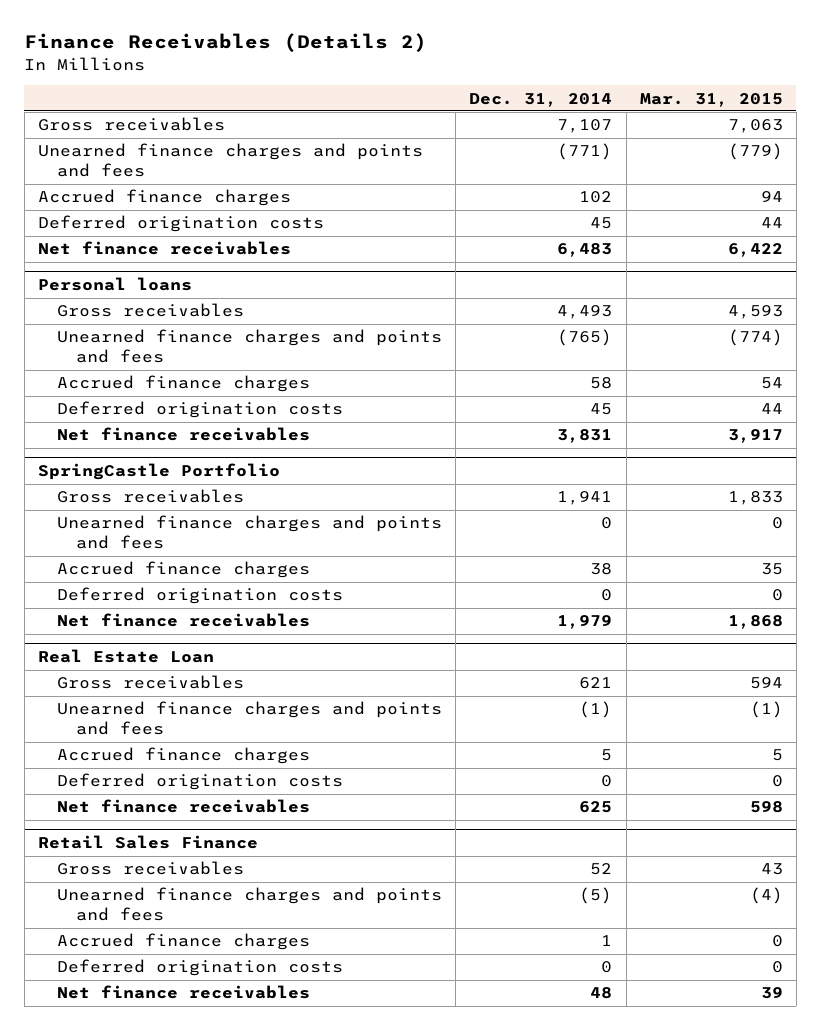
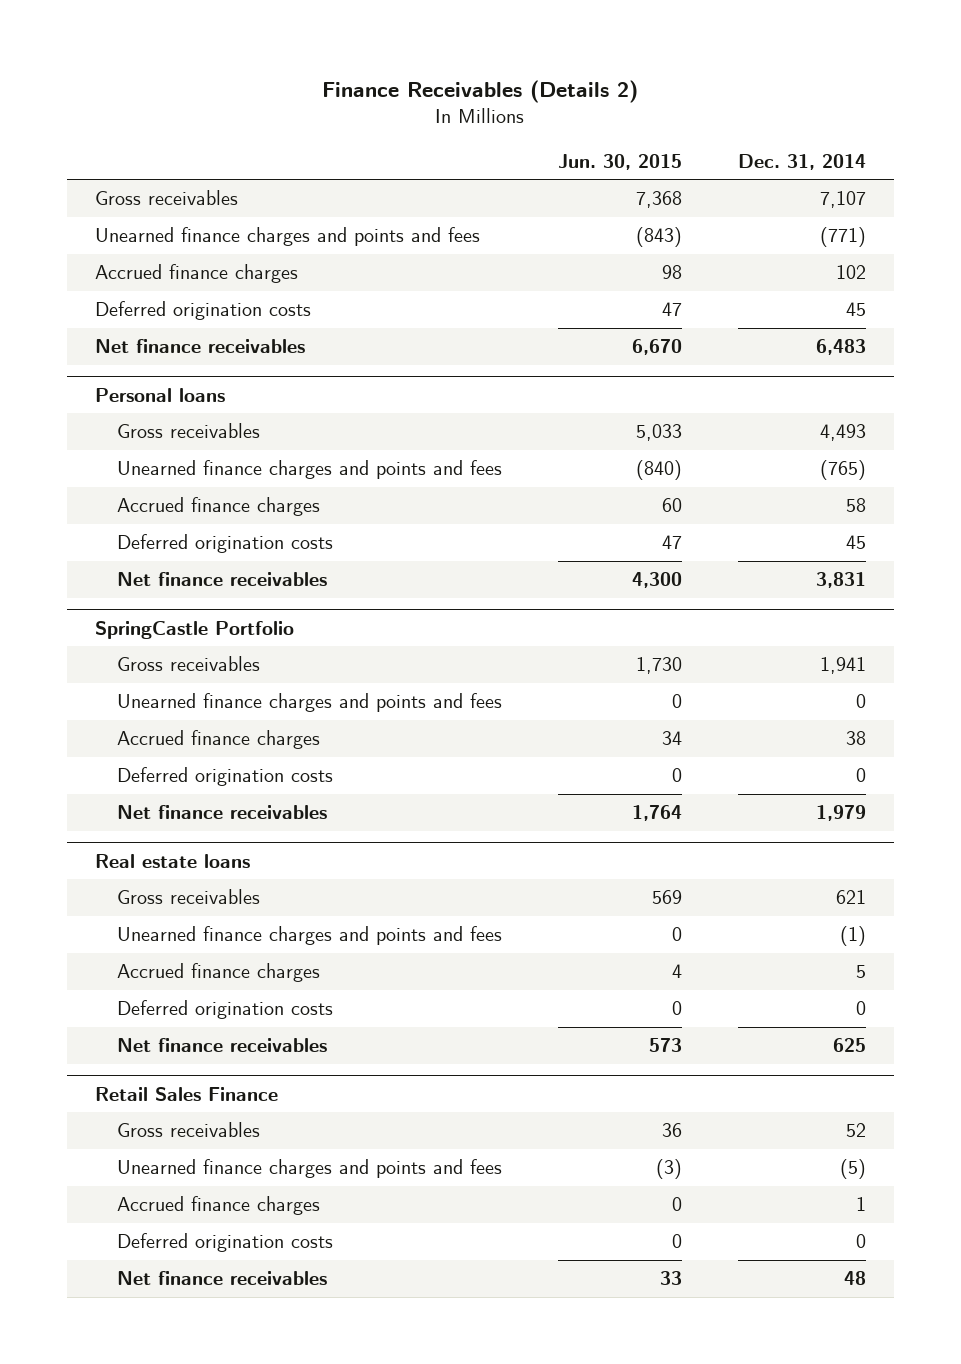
- | Dec. 31, 2014 | Mar. 31, 2015
+ | Jun. 30, 2015 | Dec. 31, 2014
- Real Estate Loan
+ Real estate loans

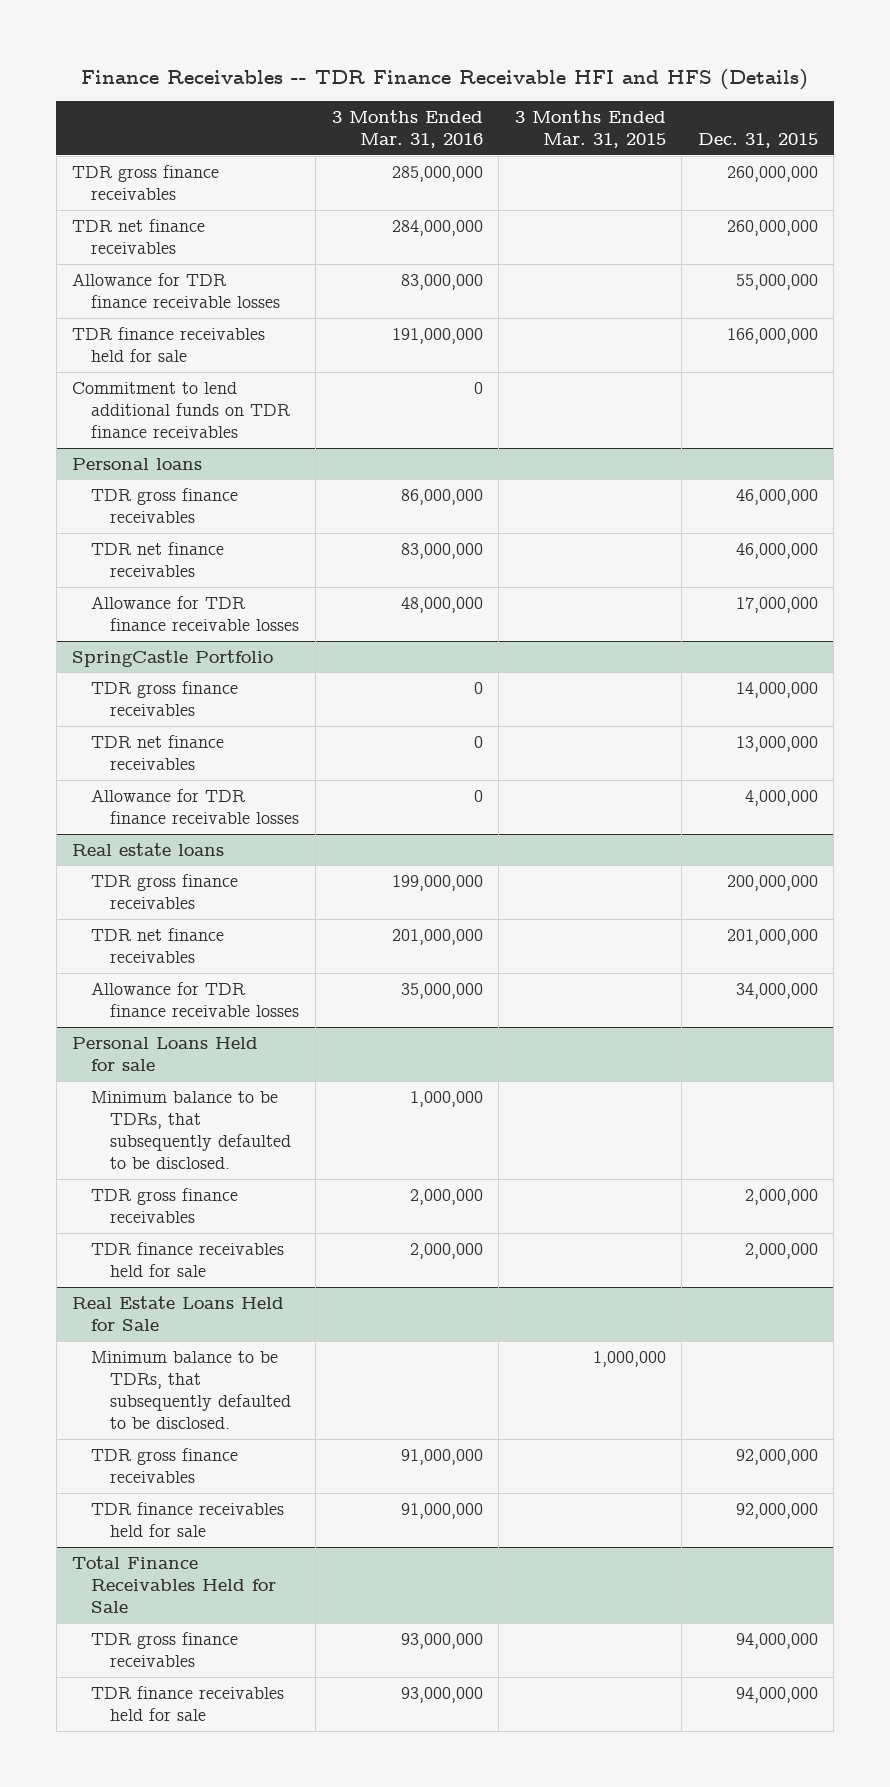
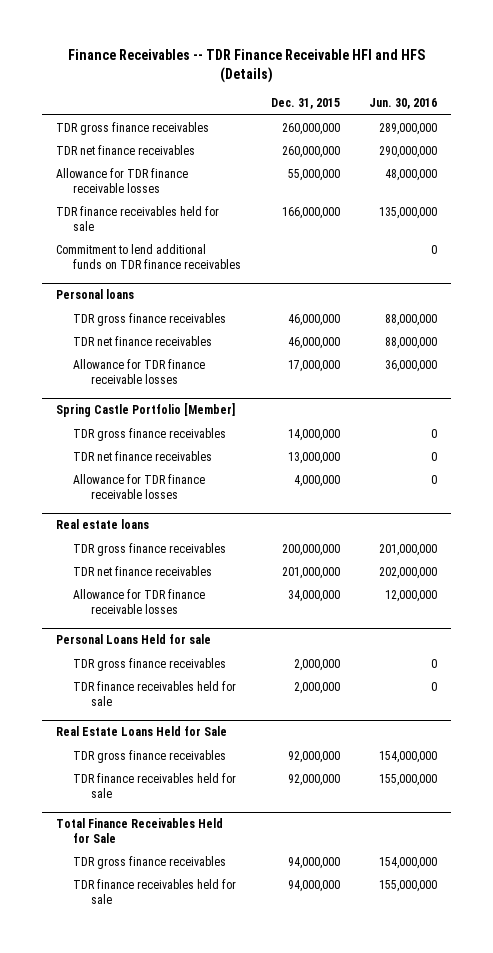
- | 3 Months Ended Mar. 31, 2016 | 3 Months Ended Mar. 31, 2015 | Dec. 31, 2015
+ | Dec. 31, 2015 | Jun. 30, 2016
- SpringCastle Portfolio
+ Spring Castle Portfolio [Member]
@ Personal Loans Held for sale
- Minimum balance to be TDRs, that subsequently defaulted to be disclosed. | 1,000,000 | |
@ Real Estate Loans Held for Sale
- Minimum balance to be TDRs, that subsequently defaulted to be disclosed. | | 1,000,000 |

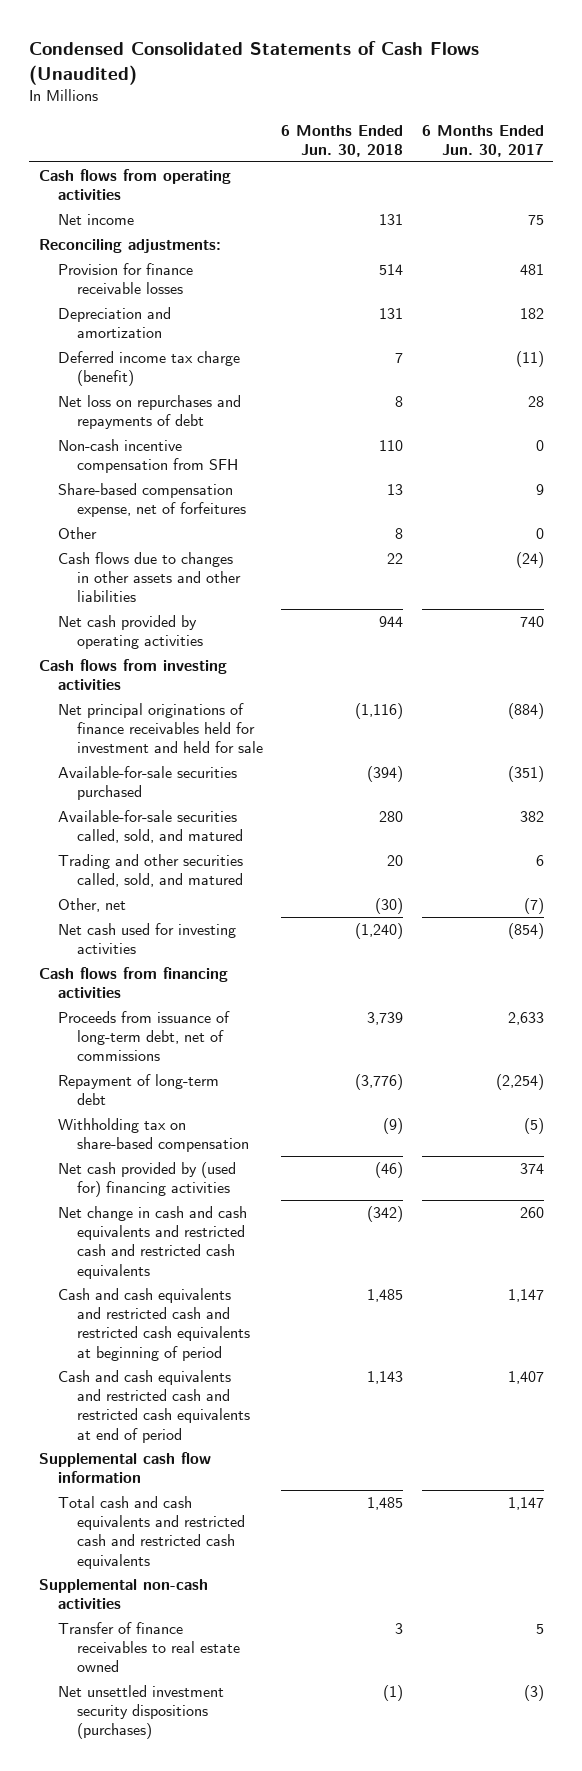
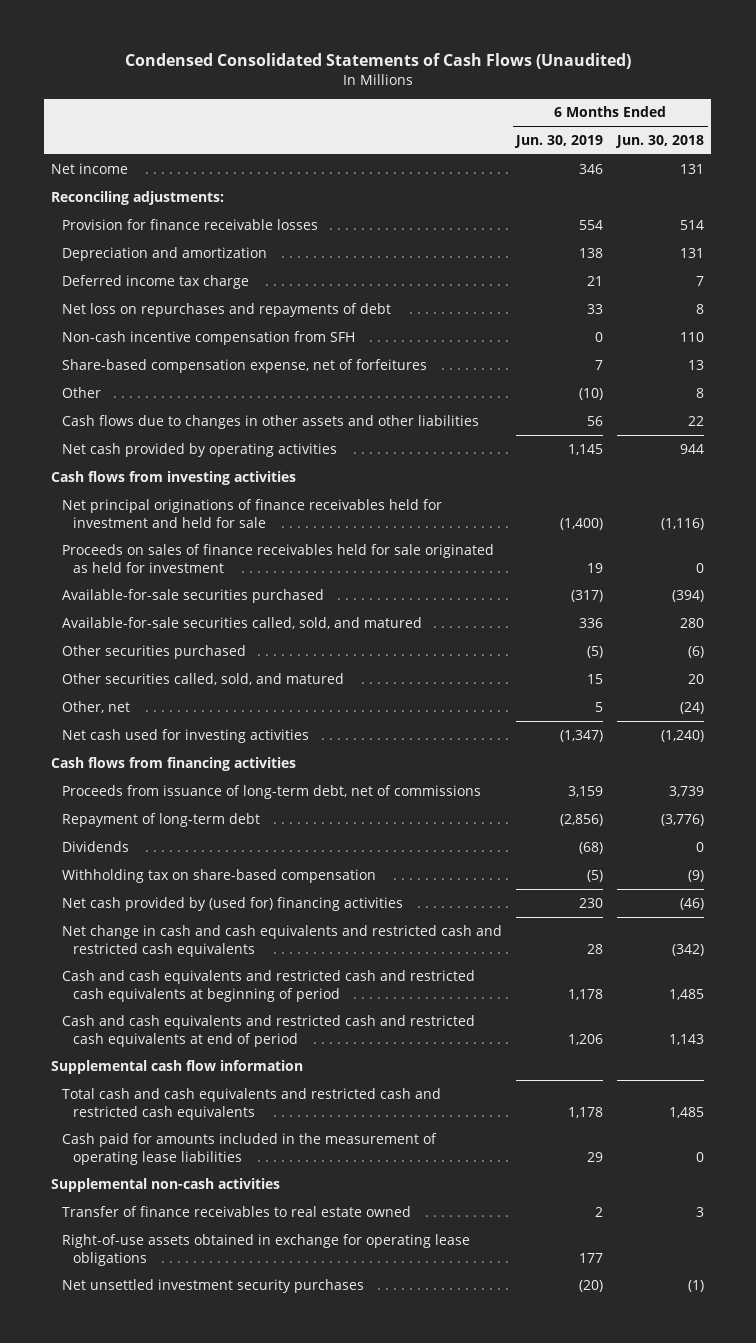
- | 6 Months Ended Jun. 30, 2018 | 6 Months Ended Jun. 30, 2017
+ | 6 Months Ended Jun. 30, 2019 | 6 Months Ended Jun. 30, 2018
- Cash flows from operating activities
- Deferred income tax charge (benefit) | 7 | (11)
+ Deferred income tax charge | 21 | 7
+ Proceeds on sales of finance receivables held for sale originated as held for investment | 19 | 0
- Trading and other securities called, sold, and matured | 20 | 6
- Other, net | (30) | (7)
+ Other securities purchased | (5) | (6)
+ Other securities called, sold, and matured | 15 | 20
+ Other, net | 5 | (24)
+ Dividends | (68) | 0
+ Cash paid for amounts included in the measurement of operating lease liabilities | 29 | 0
- Net unsettled investment security dispositions (purchases) | (1) | (3)
+ Right-of-use assets obtained in exchange for operating lease obligations | 177 |
+ Net unsettled investment security purchases | (20) | (1)

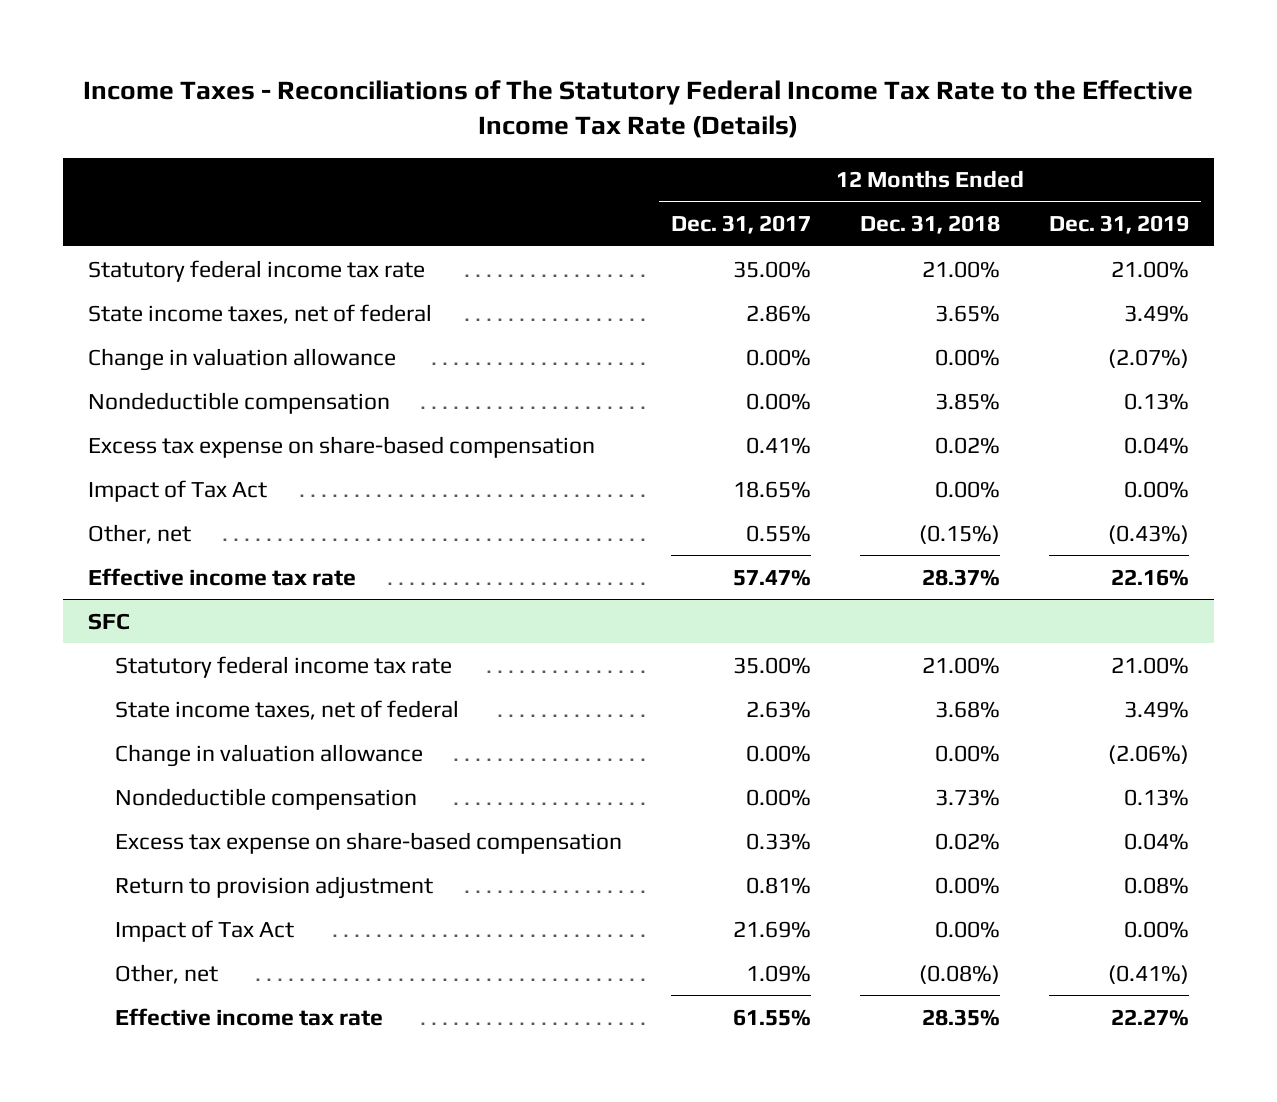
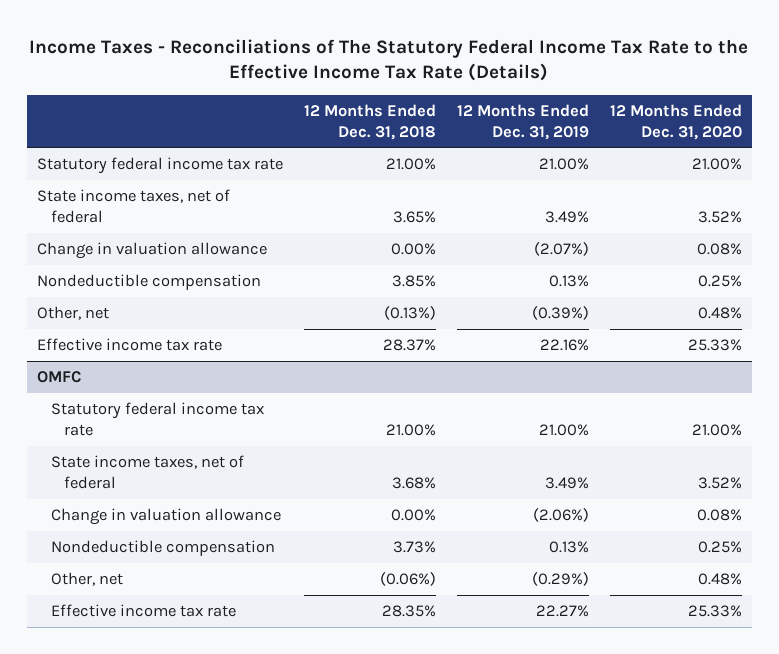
- | 12 Months Ended Dec. 31, 2017 | 12 Months Ended Dec. 31, 2018 | 12 Months Ended Dec. 31, 2019
+ | 12 Months Ended Dec. 31, 2018 | 12 Months Ended Dec. 31, 2019 | 12 Months Ended Dec. 31, 2020
- Excess tax expense on share-based compensation | 0.41% | 0.02% | 0.04%
- Impact of Tax Act | 18.65% | 0.00% | 0.00%
- Other, net | 0.55% | (0.15%) | (0.43%)
+ Other, net | (0.13%) | (0.39%) | 0.48%
- SFC
+ OMFC
- Excess tax expense on share-based compensation | 0.33% | 0.02% | 0.04%
- Return to provision adjustment | 0.81% | 0.00% | 0.08%
- Impact of Tax Act | 21.69% | 0.00% | 0.00%
- Other, net | 1.09% | (0.08%) | (0.41%)
+ Other, net | (0.06%) | (0.29%) | 0.48%

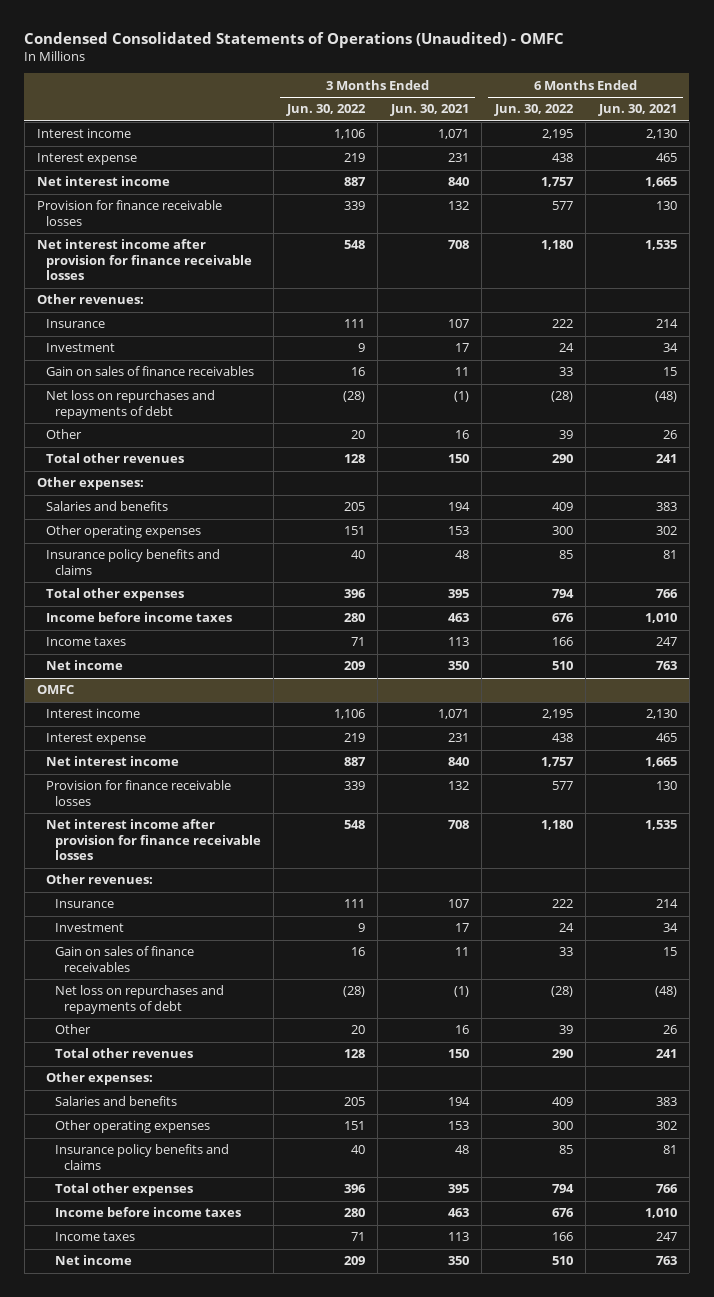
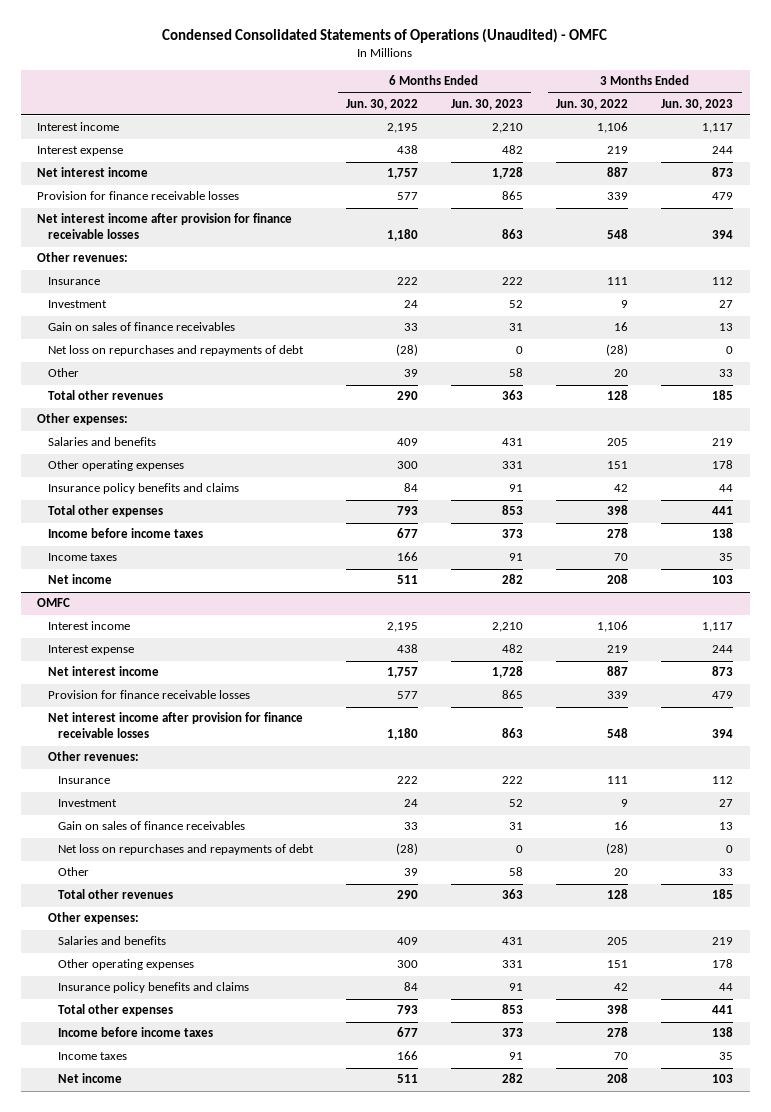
- | 3 Months Ended Jun. 30, 2022 | 3 Months Ended Jun. 30, 2021 | 6 Months Ended Jun. 30, 2022 | 6 Months Ended Jun. 30, 2021
+ | 6 Months Ended Jun. 30, 2022 | 6 Months Ended Jun. 30, 2023 | 3 Months Ended Jun. 30, 2022 | 3 Months Ended Jun. 30, 2023
- Insurance policy benefits and claims | 40 | 48 | 85 | 81
- Total other expenses | 396 | 395 | 794 | 766
- Income before income taxes | 280 | 463 | 676 | 1,010
- Income taxes | 71 | 113 | 166 | 247
- Net income | 209 | 350 | 510 | 763
+ Insurance policy benefits and claims | 84 | 91 | 42 | 44
+ Total other expenses | 793 | 853 | 398 | 441
+ Income before income taxes | 677 | 373 | 278 | 138
+ Income taxes | 166 | 91 | 70 | 35
+ Net income | 511 | 282 | 208 | 103
@ OMFC
- Insurance policy benefits and claims | 40 | 48 | 85 | 81
- Total other expenses | 396 | 395 | 794 | 766
- Income before income taxes | 280 | 463 | 676 | 1,010
- Income taxes | 71 | 113 | 166 | 247
- Net income | 209 | 350 | 510 | 763
+ Insurance policy benefits and claims | 84 | 91 | 42 | 44
+ Total other expenses | 793 | 853 | 398 | 441
+ Income before income taxes | 677 | 373 | 278 | 138
+ Income taxes | 166 | 91 | 70 | 35
+ Net income | 511 | 282 | 208 | 103

